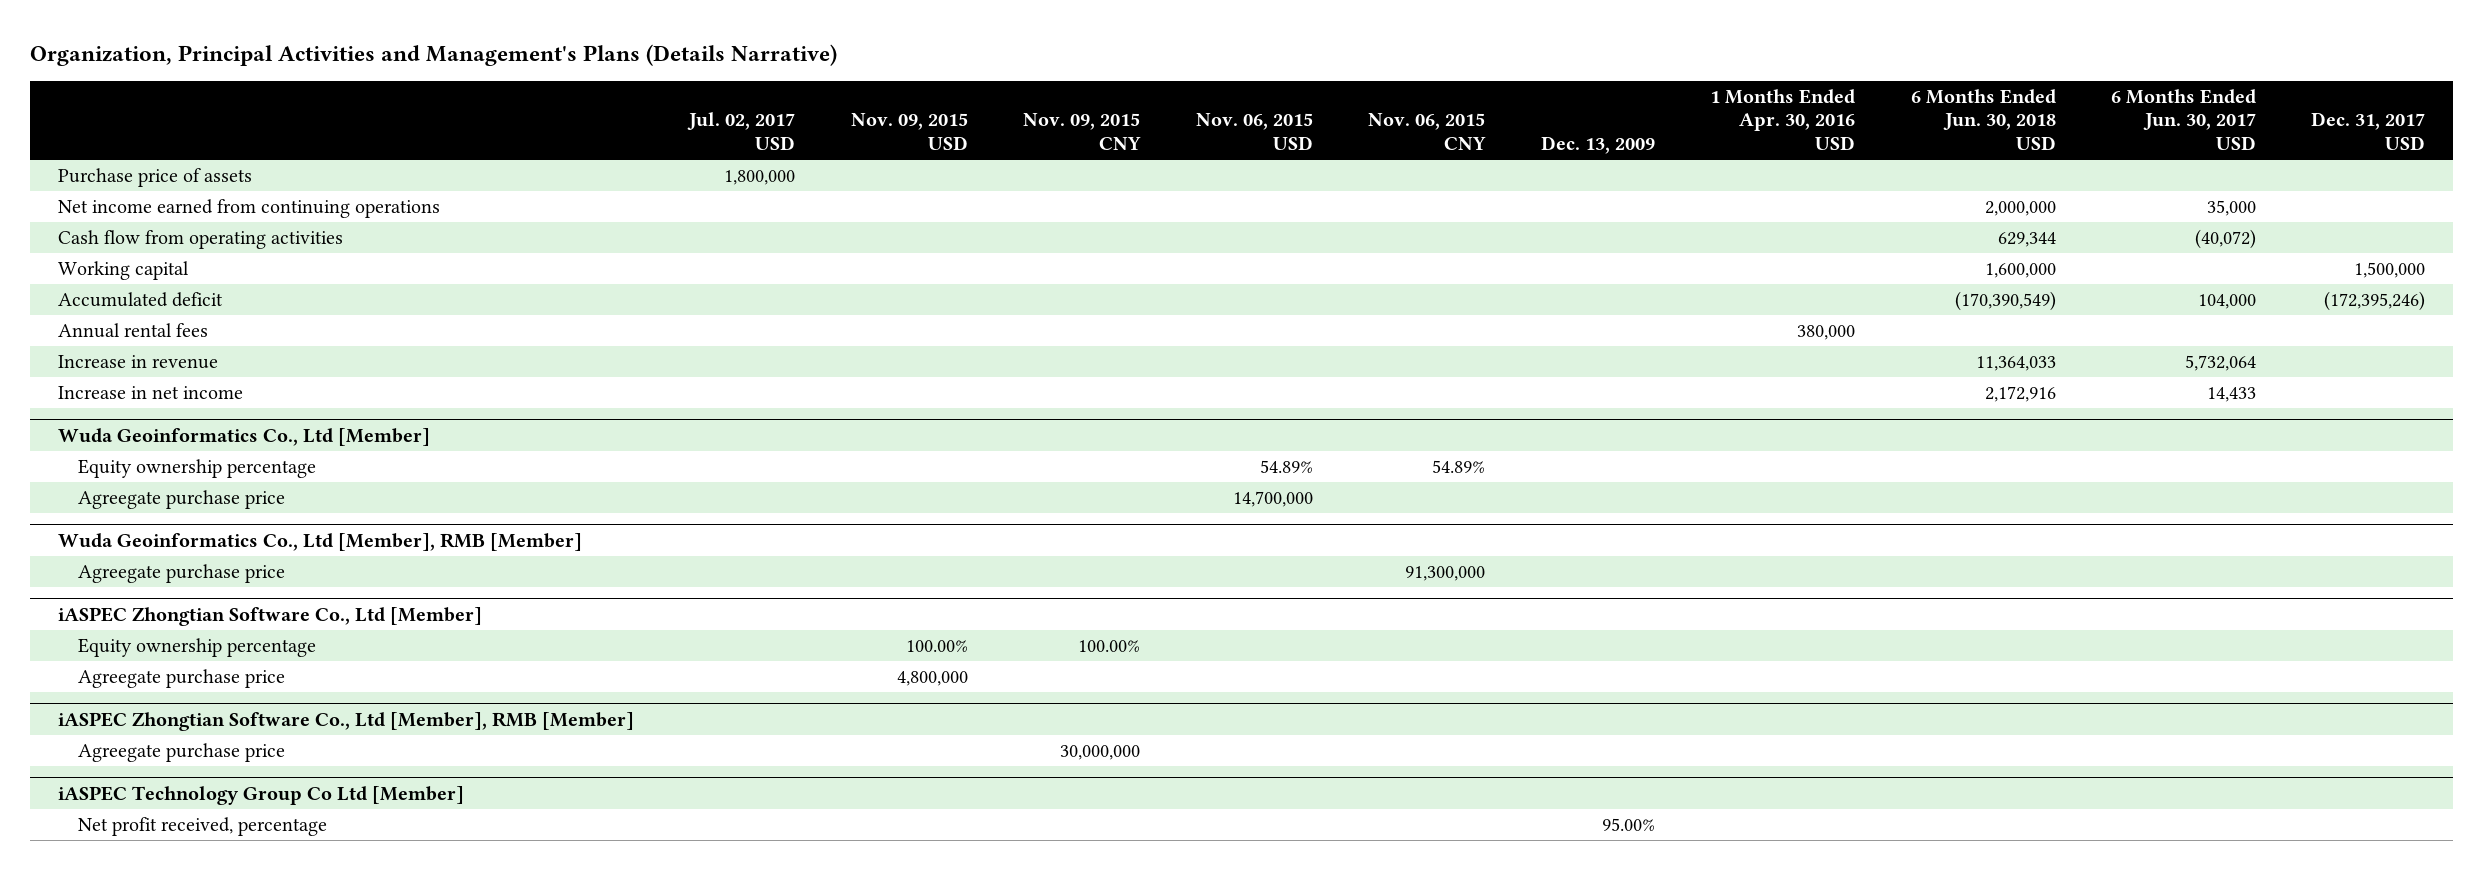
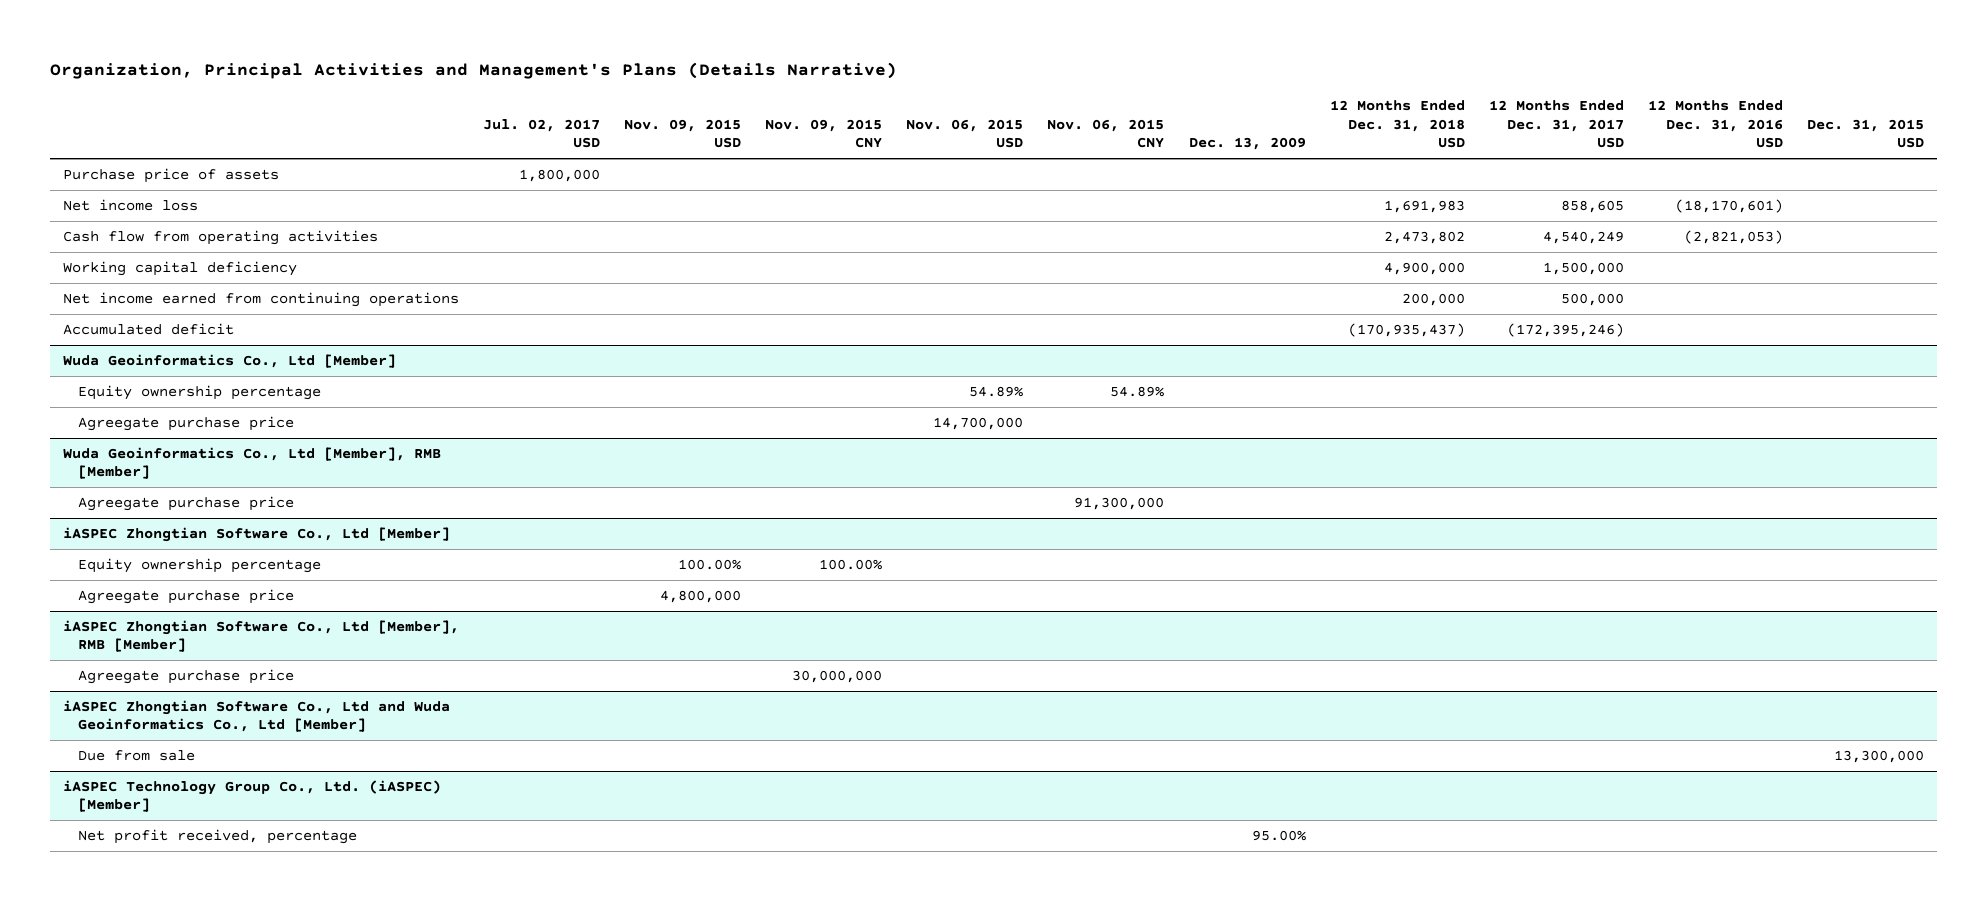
- | Jul. 02, 2017 USD | Nov. 09, 2015 USD | Nov. 09, 2015 CNY | Nov. 06, 2015 USD | Nov. 06, 2015 CNY | Dec. 13, 2009 | 1 Months Ended Apr. 30, 2016 USD | 6 Months Ended Jun. 30, 2018 USD | 6 Months Ended Jun. 30, 2017 USD | Dec. 31, 2017 USD
+ | Jul. 02, 2017 USD | Nov. 09, 2015 USD | Nov. 09, 2015 CNY | Nov. 06, 2015 USD | Nov. 06, 2015 CNY | Dec. 13, 2009 | 12 Months Ended Dec. 31, 2018 USD | 12 Months Ended Dec. 31, 2017 USD | 12 Months Ended Dec. 31, 2016 USD | Dec. 31, 2015 USD
+ Net income loss | | | | | | | 1,691,983 | 858,605 | (18,170,601) |
- Working capital | | | | | | | | 1,600,000 | | 1,500,000
+ Working capital deficiency | | | | | | | 4,900,000 | 1,500,000 | |
moved down: Net income earned from continuing operations | | | | | | | 200,000 | 500,000 | |
- Annual rental fees | | | | | | | 380,000 | | |
- Increase in revenue | | | | | | | | 11,364,033 | 5,732,064 |
- Increase in net income | | | | | | | | 2,172,916 | 14,433 |
- iASPEC Technology Group Co Ltd [Member]
+ iASPEC Zhongtian Software Co., Ltd and Wuda Geoinformatics Co., Ltd [Member]
+ Due from sale | | | | | | | | | | 13,300,000
+ iASPEC Technology Group Co., Ltd. (iASPEC) [Member]

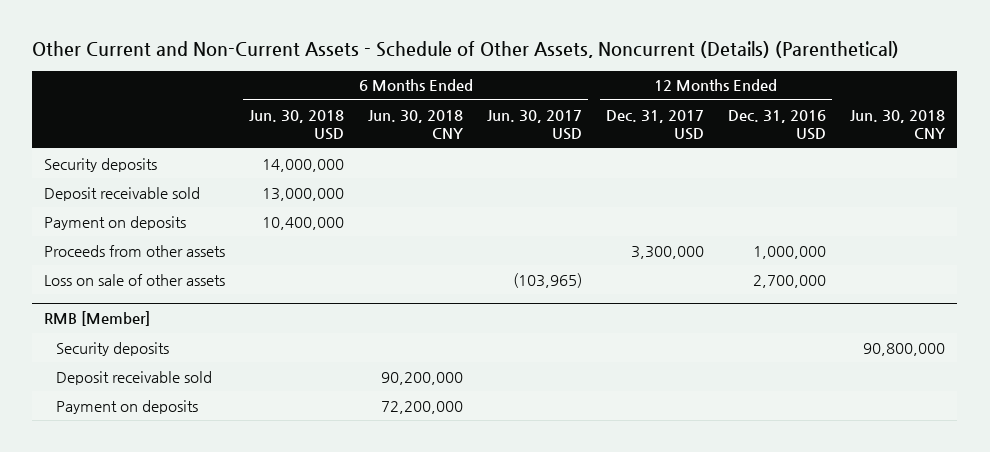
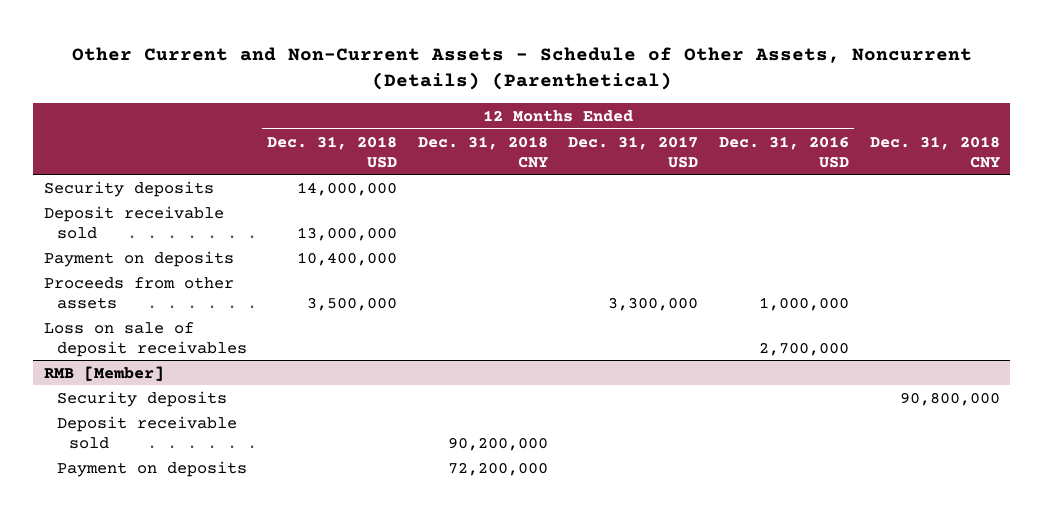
- | 6 Months Ended Jun. 30, 2018 USD | 6 Months Ended Jun. 30, 2018 CNY | 6 Months Ended Jun. 30, 2017 USD | 12 Months Ended Dec. 31, 2017 USD | 12 Months Ended Dec. 31, 2016 USD | Jun. 30, 2018 CNY
+ | 12 Months Ended Dec. 31, 2018 USD | 12 Months Ended Dec. 31, 2018 CNY | 12 Months Ended Dec. 31, 2017 USD | 12 Months Ended Dec. 31, 2016 USD | Dec. 31, 2018 CNY
- Loss on sale of other assets | | | (103,965) | | 2,700,000 |
+ Loss on sale of deposit receivables | | | | 2,700,000 |

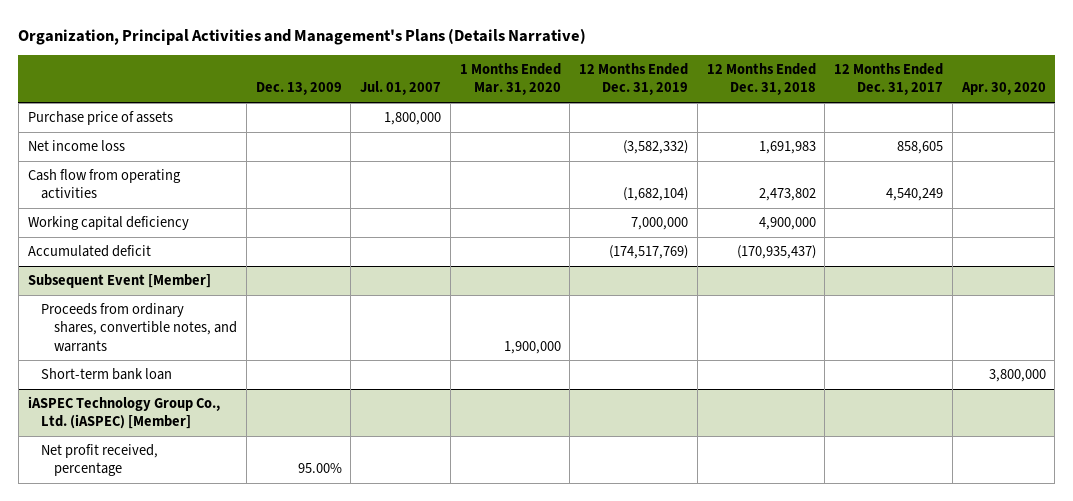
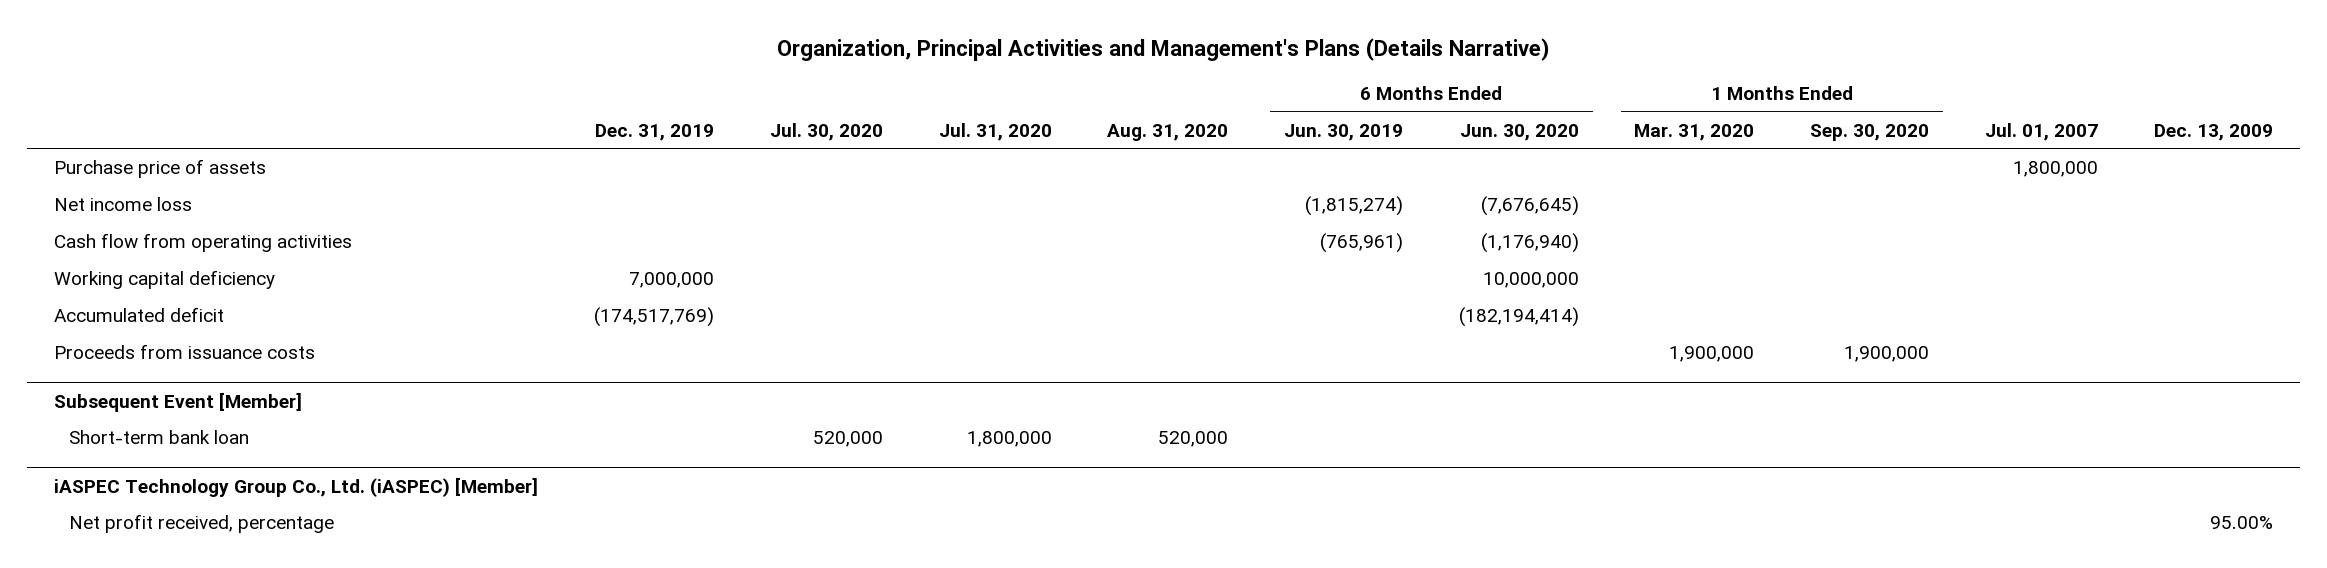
- | Dec. 13, 2009 | Jul. 01, 2007 | 1 Months Ended Mar. 31, 2020 | 12 Months Ended Dec. 31, 2019 | 12 Months Ended Dec. 31, 2018 | 12 Months Ended Dec. 31, 2017 | Apr. 30, 2020
+ | Dec. 31, 2019 | Jul. 30, 2020 | Jul. 31, 2020 | Aug. 31, 2020 | 6 Months Ended Jun. 30, 2019 | 6 Months Ended Jun. 30, 2020 | 1 Months Ended Mar. 31, 2020 | 1 Months Ended Sep. 30, 2020 | Jul. 01, 2007 | Dec. 13, 2009
+ Proceeds from issuance costs | | | | | | | 1,900,000 | 1,900,000 | |
@ Subsequent Event [Member]
- Proceeds from ordinary shares, convertible notes, and warrants | | | 1,900,000 | | | |

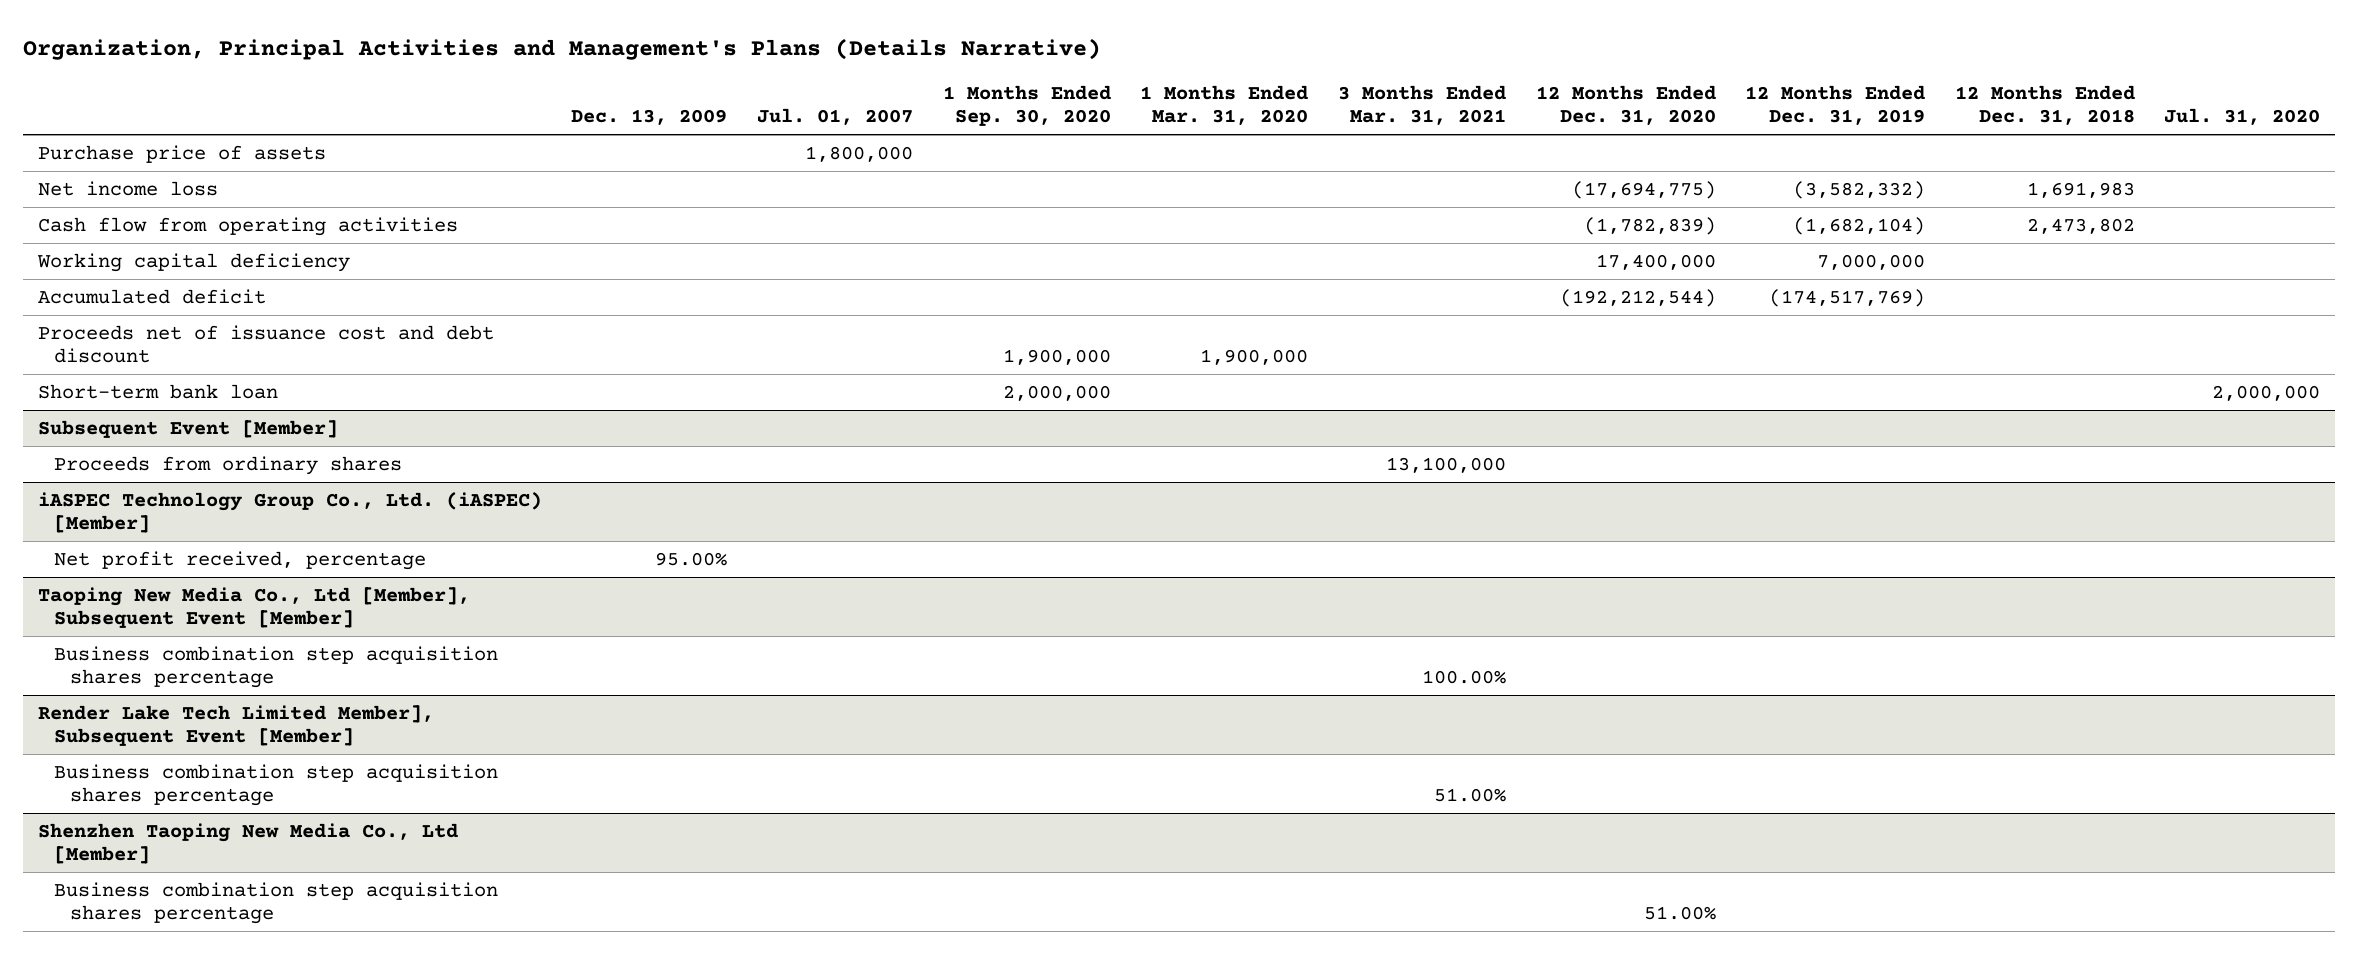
- | Dec. 31, 2019 | Jul. 30, 2020 | Jul. 31, 2020 | Aug. 31, 2020 | 6 Months Ended Jun. 30, 2019 | 6 Months Ended Jun. 30, 2020 | 1 Months Ended Mar. 31, 2020 | 1 Months Ended Sep. 30, 2020 | Jul. 01, 2007 | Dec. 13, 2009
+ | Dec. 13, 2009 | Jul. 01, 2007 | 1 Months Ended Sep. 30, 2020 | 1 Months Ended Mar. 31, 2020 | 3 Months Ended Mar. 31, 2021 | 12 Months Ended Dec. 31, 2020 | 12 Months Ended Dec. 31, 2019 | 12 Months Ended Dec. 31, 2018 | Jul. 31, 2020
- Proceeds from issuance costs | | | | | | | 1,900,000 | 1,900,000 | |
+ Proceeds net of issuance cost and debt discount | | | 1,900,000 | 1,900,000 | | | | |
+ Short-term bank loan | | | 2,000,000 | | | | | | 2,000,000
@ Subsequent Event [Member]
- Short-term bank loan | | 520,000 | 1,800,000 | 520,000 | | | | | |
+ Proceeds from ordinary shares | | | | | 13,100,000 | | | |
+ Taoping New Media Co., Ltd [Member], Subsequent Event [Member]
+ Business combination step acquisition shares percentage | | | | | 100.00% | | | |
+ Render Lake Tech Limited Member], Subsequent Event [Member]
+ Business combination step acquisition shares percentage | | | | | 51.00% | | | |
+ Shenzhen Taoping New Media Co., Ltd [Member]
+ Business combination step acquisition shares percentage | | | | | | 51.00% | | |

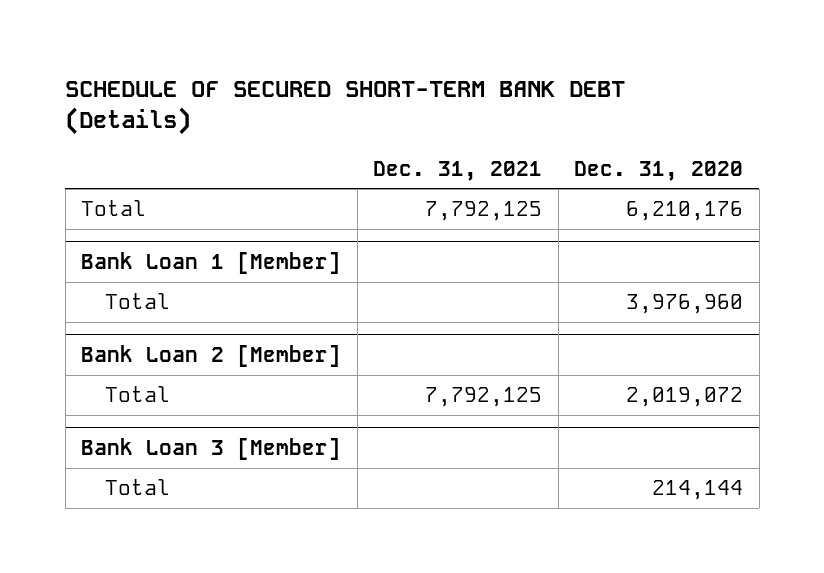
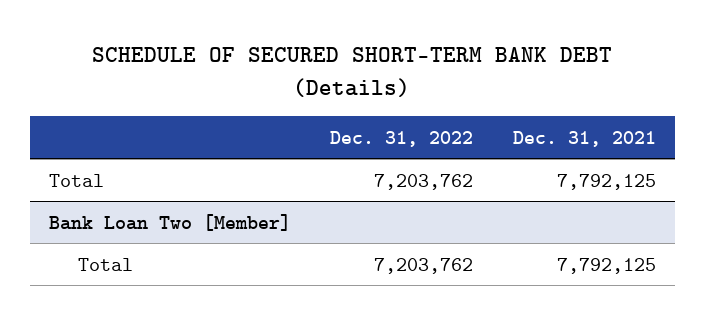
- | Dec. 31, 2021 | Dec. 31, 2020
+ | Dec. 31, 2022 | Dec. 31, 2021
- Bank Loan 1 [Member]
- Total | | 3,976,960
- Bank Loan 2 [Member]
+ Bank Loan Two [Member]
- Bank Loan 3 [Member]
- Total | | 214,144

